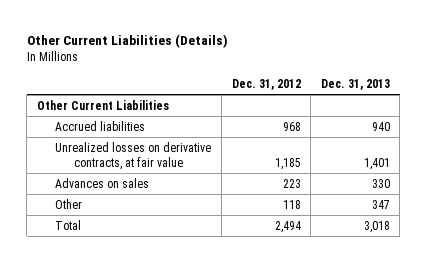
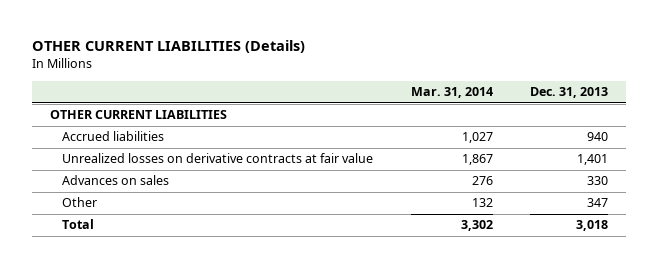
- Other Current Liabilities (Details)
+ OTHER CURRENT LIABILITIES (Details)
- | Dec. 31, 2012 | Dec. 31, 2013
+ | Mar. 31, 2014 | Dec. 31, 2013
- Other Current Liabilities
+ OTHER CURRENT LIABILITIES
- Unrealized losses on derivative contracts, at fair value | 1,185 | 1,401
+ Unrealized losses on derivative contracts at fair value | 1,867 | 1,401

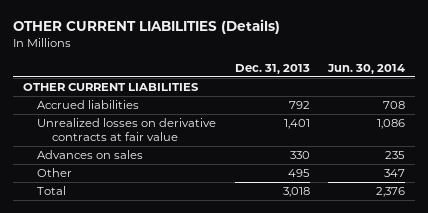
- | Mar. 31, 2014 | Dec. 31, 2013
+ | Dec. 31, 2013 | Jun. 30, 2014
- Accrued liabilities | 1,027 | 940
+ Accrued liabilities | 792 | 708
- Other | 132 | 347
+ Other | 495 | 347

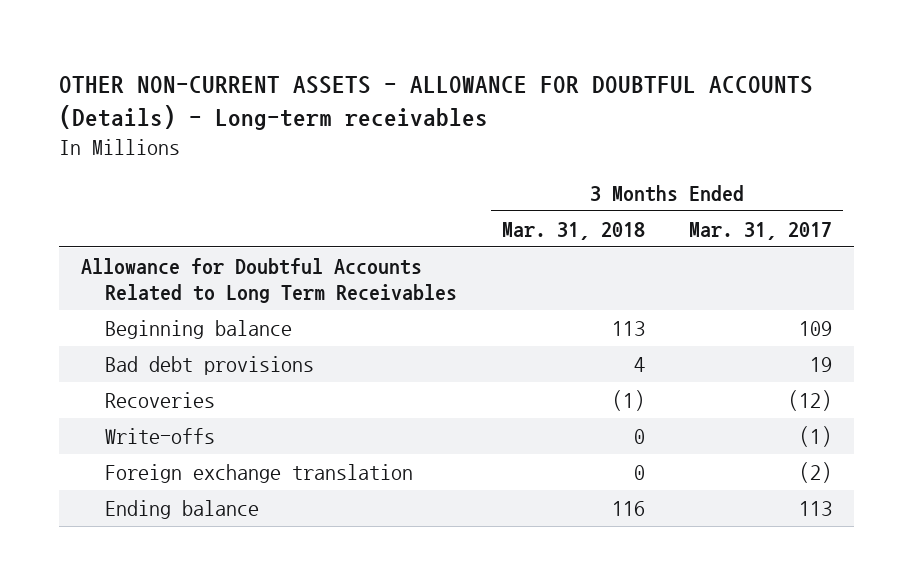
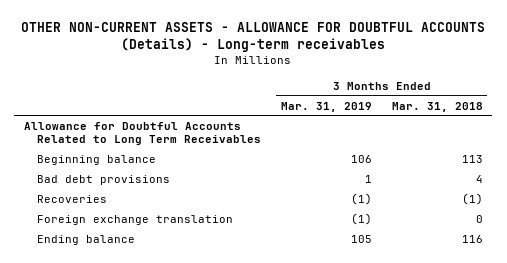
- | 3 Months Ended Mar. 31, 2018 | 3 Months Ended Mar. 31, 2017
+ | 3 Months Ended Mar. 31, 2019 | 3 Months Ended Mar. 31, 2018
- Write-offs | 0 | (1)

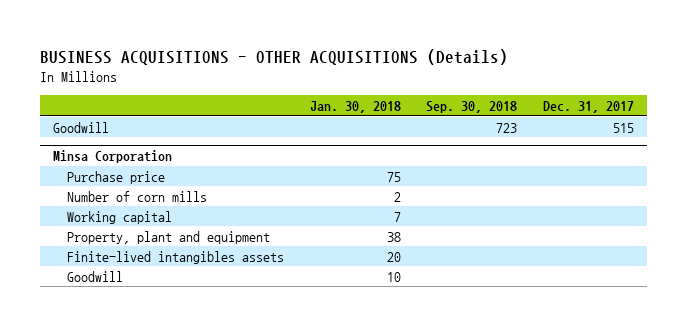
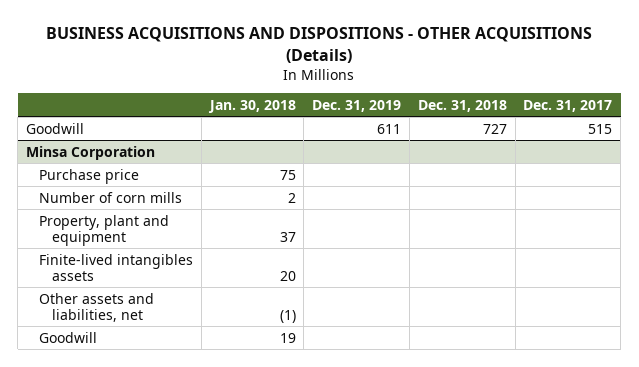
- BUSINESS ACQUISITIONS - OTHER ACQUISITIONS (Details)
+ BUSINESS ACQUISITIONS AND DISPOSITIONS - OTHER ACQUISITIONS (Details)
- | Jan. 30, 2018 | Sep. 30, 2018 | Dec. 31, 2017
+ | Jan. 30, 2018 | Dec. 31, 2019 | Dec. 31, 2018 | Dec. 31, 2017
@ Minsa Corporation
- Working capital | 7 | |
- Property, plant and equipment | 38 | |
+ Property, plant and equipment | 37 | | |
- Goodwill | 10 | |
+ Other assets and liabilities, net | (1) | | |
+ Goodwill | 19 | | |

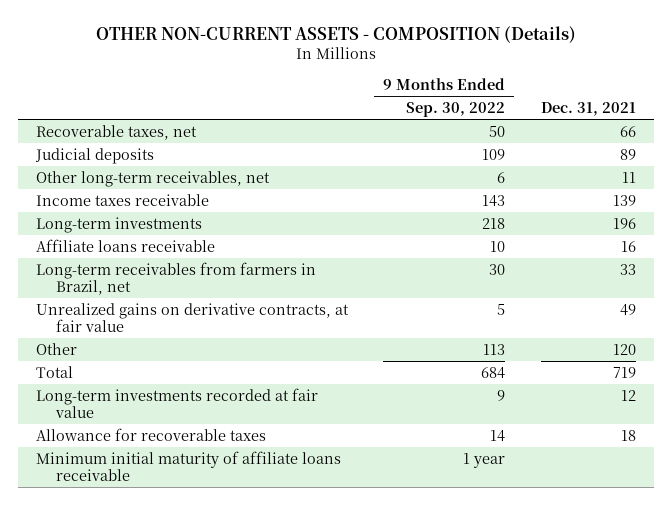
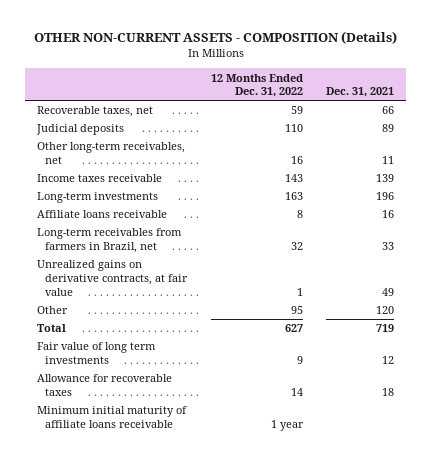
- | 9 Months Ended Sep. 30, 2022 | Dec. 31, 2021
+ | 12 Months Ended Dec. 31, 2022 | Dec. 31, 2021
- Long-term investments recorded at fair value | 9 | 12
+ Fair value of long term investments | 9 | 12

